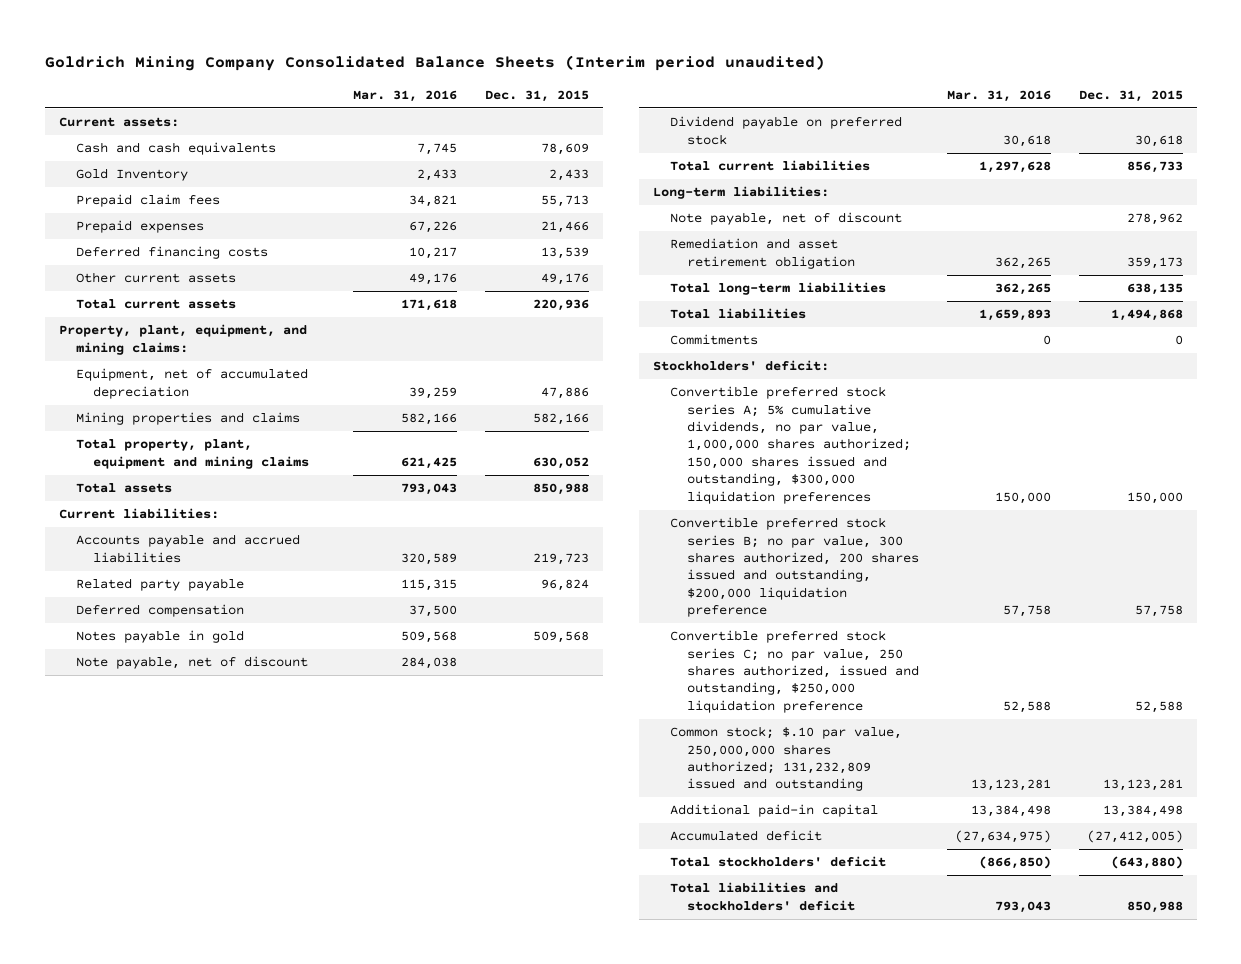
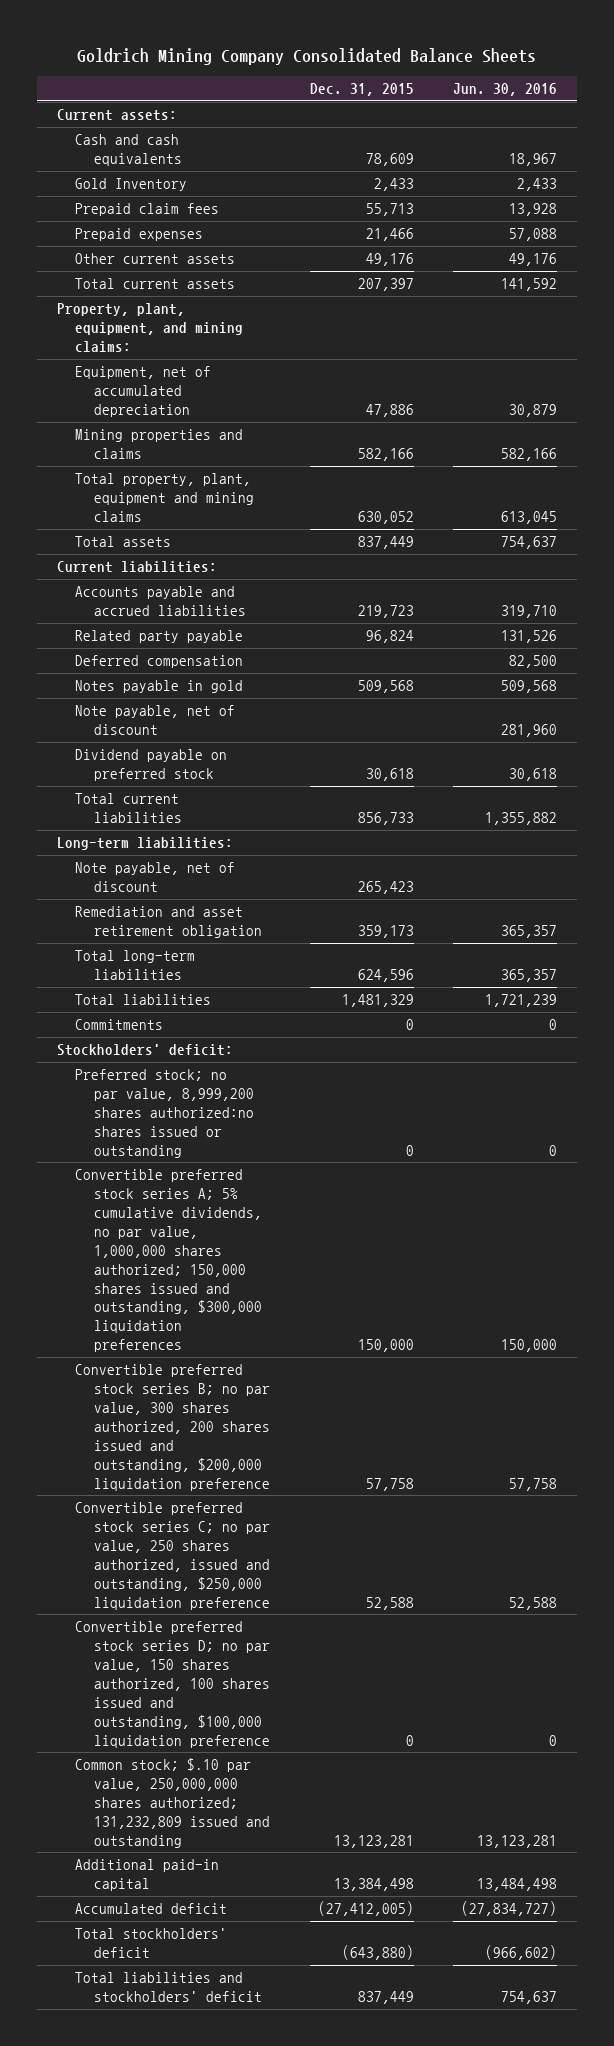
- Goldrich Mining Company Consolidated Balance Sheets (Interim period unaudited)
+ Goldrich Mining Company Consolidated Balance Sheets
- | Mar. 31, 2016 | Dec. 31, 2015
+ | Dec. 31, 2015 | Jun. 30, 2016
- Deferred financing costs | 10,217 | 13,539
- Total current assets | 171,618 | 220,936
+ Total current assets | 207,397 | 141,592
- Total assets | 793,043 | 850,988
+ Total assets | 837,449 | 754,637
- Note payable, net of discount | | 278,962
+ Note payable, net of discount | 265,423 |
- Total long-term liabilities | 362,265 | 638,135
- Total liabilities | 1,659,893 | 1,494,868
+ Total long-term liabilities | 624,596 | 365,357
+ Total liabilities | 1,481,329 | 1,721,239
+ Preferred stock; no par value, 8,999,200 shares authorized:no shares issued or outstanding | 0 | 0
+ Convertible preferred stock series D; no par value, 150 shares authorized, 100 shares issued and outstanding, $100,000 liquidation preference | 0 | 0
- Total liabilities and stockholders' deficit | 793,043 | 850,988
+ Total liabilities and stockholders' deficit | 837,449 | 754,637

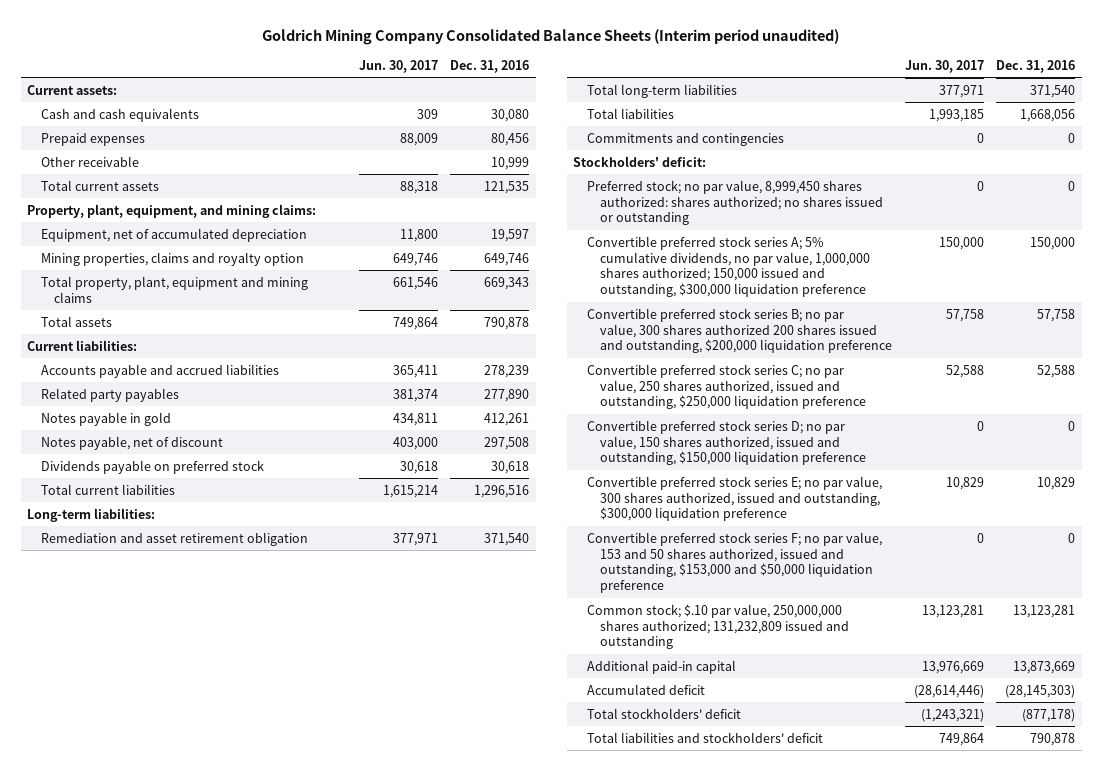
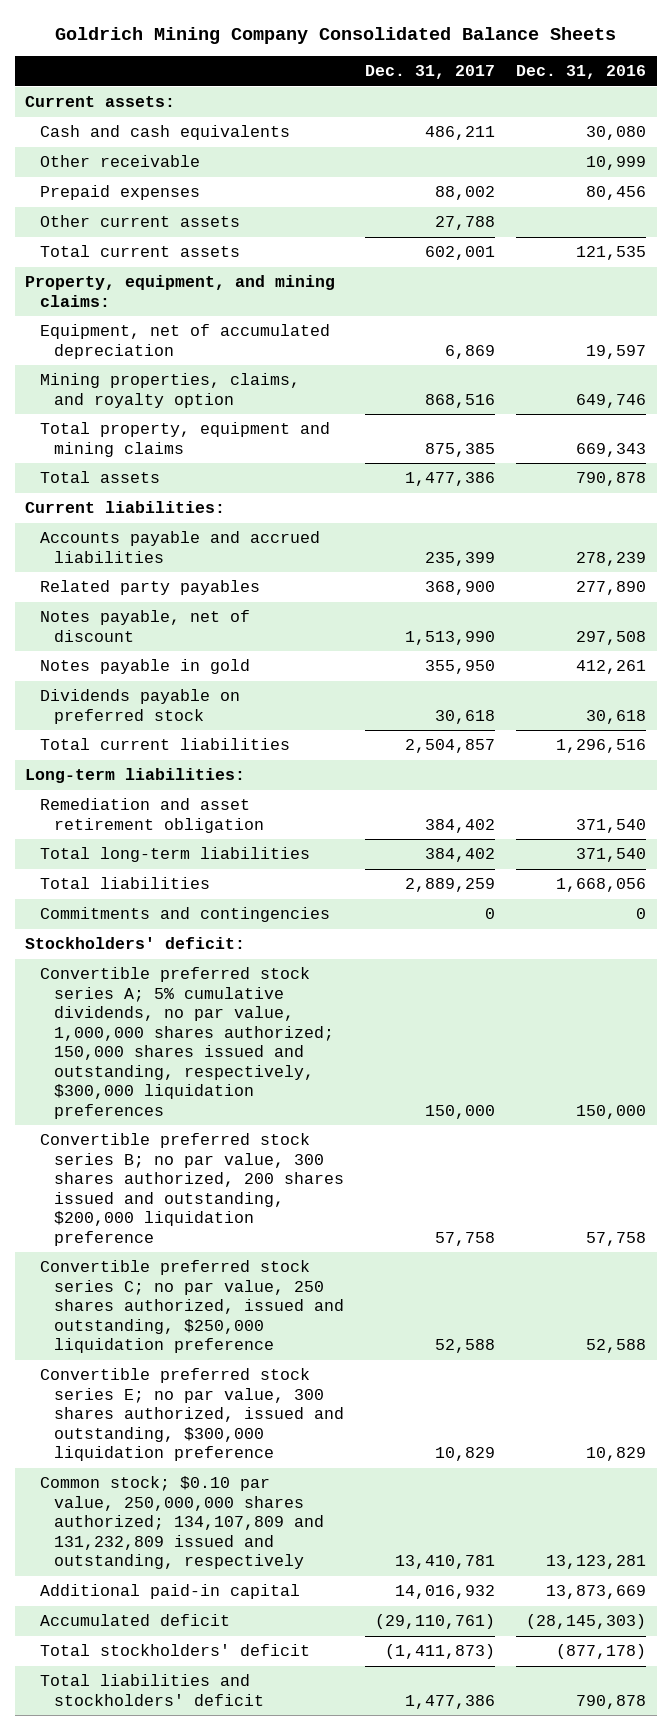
- Goldrich Mining Company Consolidated Balance Sheets (Interim period unaudited)
+ Goldrich Mining Company Consolidated Balance Sheets
- | Jun. 30, 2017 | Dec. 31, 2016
+ | Dec. 31, 2017 | Dec. 31, 2016
moved down: Prepaid expenses | 88,002 | 80,456
+ Other current assets | 27,788 |
- Property, plant, equipment, and mining claims:
+ Property, equipment, and mining claims:
- Mining properties, claims and royalty option | 649,746 | 649,746
- Total property, plant, equipment and mining claims | 661,546 | 669,343
+ Mining properties, claims, and royalty option | 868,516 | 649,746
+ Total property, equipment and mining claims | 875,385 | 669,343
moved down: Notes payable in gold | 355,950 | 412,261
- Preferred stock; no par value, 8,999,450 shares authorized: shares authorized; no shares issued or outstanding | 0 | 0
- Convertible preferred stock series A; 5% cumulative dividends, no par value, 1,000,000 shares authorized; 150,000 issued and outstanding, $300,000 liquidation preference | 150,000 | 150,000
- Convertible preferred stock series B; no par value, 300 shares authorized 200 shares issued and outstanding, $200,000 liquidation preference | 57,758 | 57,758
+ Convertible preferred stock series A; 5% cumulative dividends, no par value, 1,000,000 shares authorized; 150,000 shares issued and outstanding, respectively, $300,000 liquidation preferences | 150,000 | 150,000
+ Convertible preferred stock series B; no par value, 300 shares authorized, 200 shares issued and outstanding, $200,000 liquidation preference | 57,758 | 57,758
- Convertible preferred stock series D; no par value, 150 shares authorized, issued and outstanding, $150,000 liquidation preference | 0 | 0
- Convertible preferred stock series F; no par value, 153 and 50 shares authorized, issued and outstanding, $153,000 and $50,000 liquidation preference | 0 | 0
- Common stock; $.10 par value, 250,000,000 shares authorized; 131,232,809 issued and outstanding | 13,123,281 | 13,123,281
+ Common stock; $0.10 par value, 250,000,000 shares authorized; 134,107,809 and 131,232,809 issued and outstanding, respectively | 13,410,781 | 13,123,281

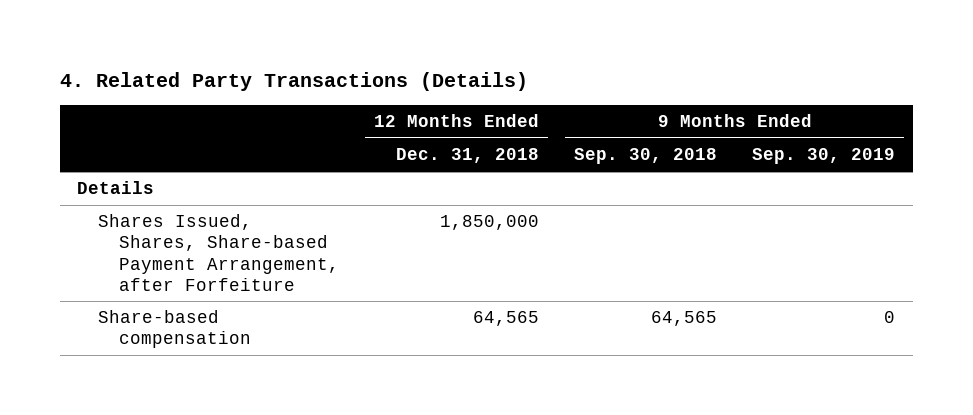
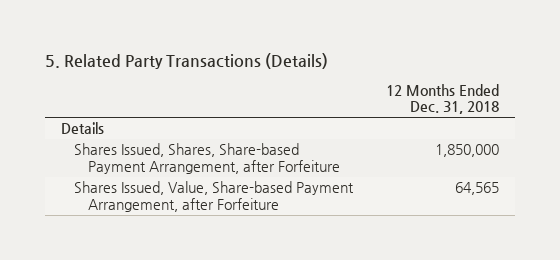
- 4. Related Party Transactions (Details)
+ 5. Related Party Transactions (Details)
- | 12 Months Ended Dec. 31, 2018 | 9 Months Ended Sep. 30, 2018 | 9 Months Ended Sep. 30, 2019
+ | 12 Months Ended Dec. 31, 2018
- Share-based compensation | 64,565 | 64,565 | 0
+ Shares Issued, Value, Share-based Payment Arrangement, after Forfeiture | 64,565

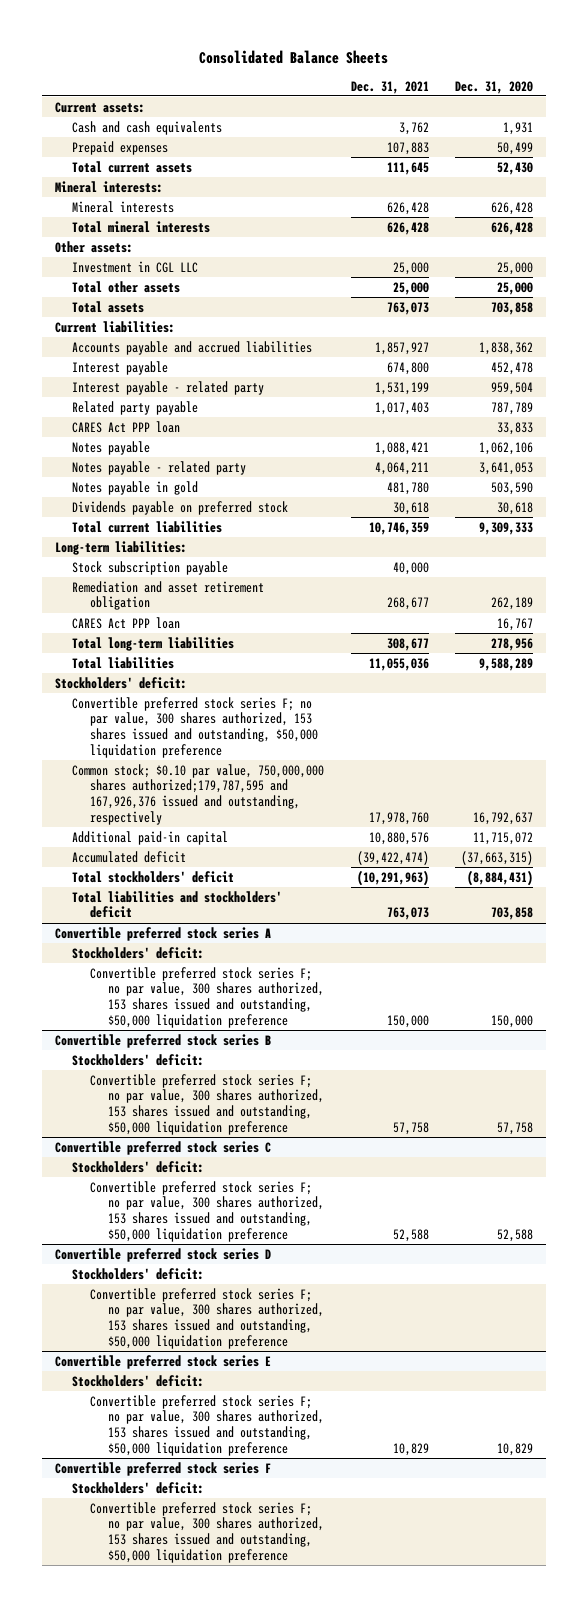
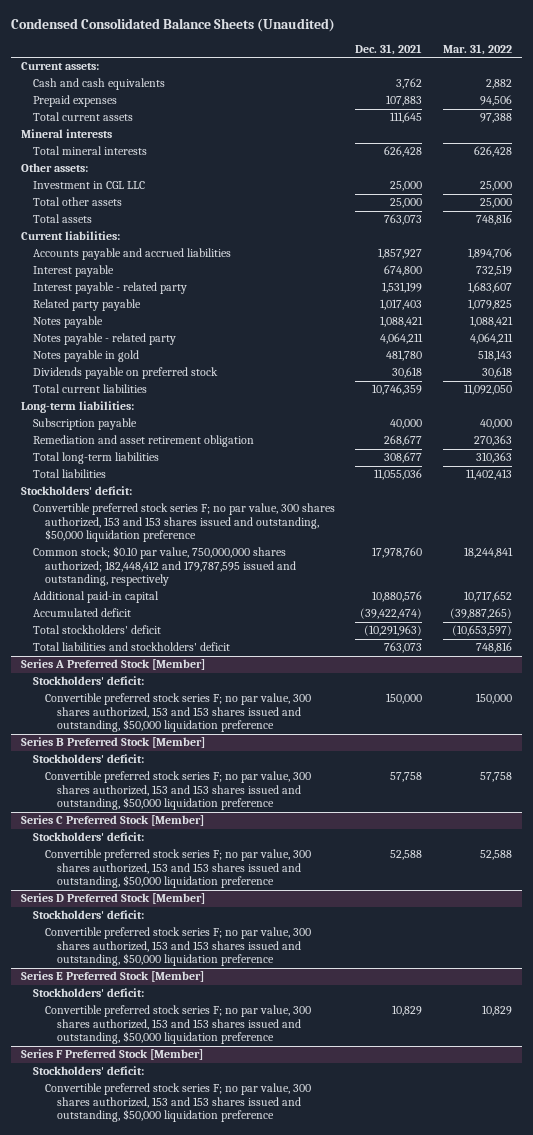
- Consolidated Balance Sheets
+ Condensed Consolidated Balance Sheets (Unaudited)
- | Dec. 31, 2021 | Dec. 31, 2020
+ | Dec. 31, 2021 | Mar. 31, 2022
- Mineral interests:
- Mineral interests | 626,428 | 626,428
+ Mineral interests
- CARES Act PPP loan | | 33,833
- Stock subscription payable | 40,000 |
+ Subscription payable | 40,000 | 40,000
- CARES Act PPP loan | | 16,767
- Convertible preferred stock series F; no par value, 300 shares authorized, 153 shares issued and outstanding, $50,000 liquidation preference
- Common stock; $0.10 par value, 750,000,000 shares authorized;179,787,595 and 167,926,376 issued and outstanding, respectively | 17,978,760 | 16,792,637
+ Convertible preferred stock series F; no par value, 300 shares authorized, 153 and 153 shares issued and outstanding, $50,000 liquidation preference
+ Common stock; $0.10 par value, 750,000,000 shares authorized; 182,448,412 and 179,787,595 issued and outstanding, respectively | 17,978,760 | 18,244,841
- Convertible preferred stock series A
+ Series A Preferred Stock [Member]
- Convertible preferred stock series F; no par value, 300 shares authorized, 153 shares issued and outstanding, $50,000 liquidation preference | 150,000 | 150,000
- Convertible preferred stock series B
+ Convertible preferred stock series F; no par value, 300 shares authorized, 153 and 153 shares issued and outstanding, $50,000 liquidation preference | 150,000 | 150,000
+ Series B Preferred Stock [Member]
- Convertible preferred stock series F; no par value, 300 shares authorized, 153 shares issued and outstanding, $50,000 liquidation preference | 57,758 | 57,758
- Convertible preferred stock series C
+ Convertible preferred stock series F; no par value, 300 shares authorized, 153 and 153 shares issued and outstanding, $50,000 liquidation preference | 57,758 | 57,758
+ Series C Preferred Stock [Member]
- Convertible preferred stock series F; no par value, 300 shares authorized, 153 shares issued and outstanding, $50,000 liquidation preference | 52,588 | 52,588
- Convertible preferred stock series D
+ Convertible preferred stock series F; no par value, 300 shares authorized, 153 and 153 shares issued and outstanding, $50,000 liquidation preference | 52,588 | 52,588
+ Series D Preferred Stock [Member]
- Convertible preferred stock series F; no par value, 300 shares authorized, 153 shares issued and outstanding, $50,000 liquidation preference
- Convertible preferred stock series E
+ Convertible preferred stock series F; no par value, 300 shares authorized, 153 and 153 shares issued and outstanding, $50,000 liquidation preference
+ Series E Preferred Stock [Member]
- Convertible preferred stock series F; no par value, 300 shares authorized, 153 shares issued and outstanding, $50,000 liquidation preference | 10,829 | 10,829
- Convertible preferred stock series F
+ Convertible preferred stock series F; no par value, 300 shares authorized, 153 and 153 shares issued and outstanding, $50,000 liquidation preference | 10,829 | 10,829
+ Series F Preferred Stock [Member]
- Convertible preferred stock series F; no par value, 300 shares authorized, 153 shares issued and outstanding, $50,000 liquidation preference
+ Convertible preferred stock series F; no par value, 300 shares authorized, 153 and 153 shares issued and outstanding, $50,000 liquidation preference

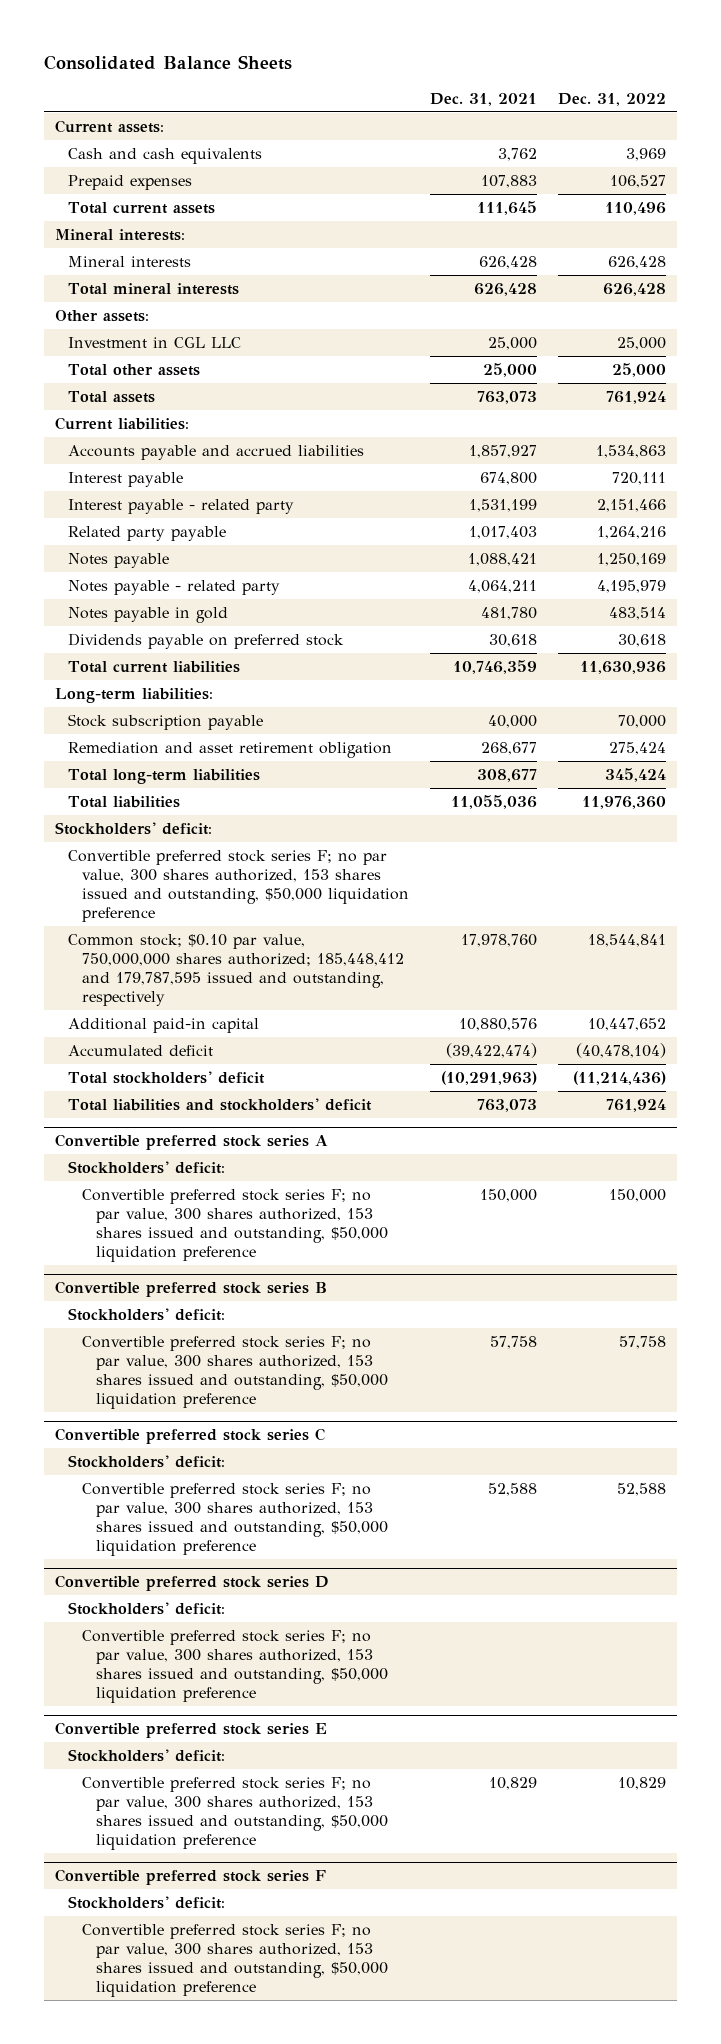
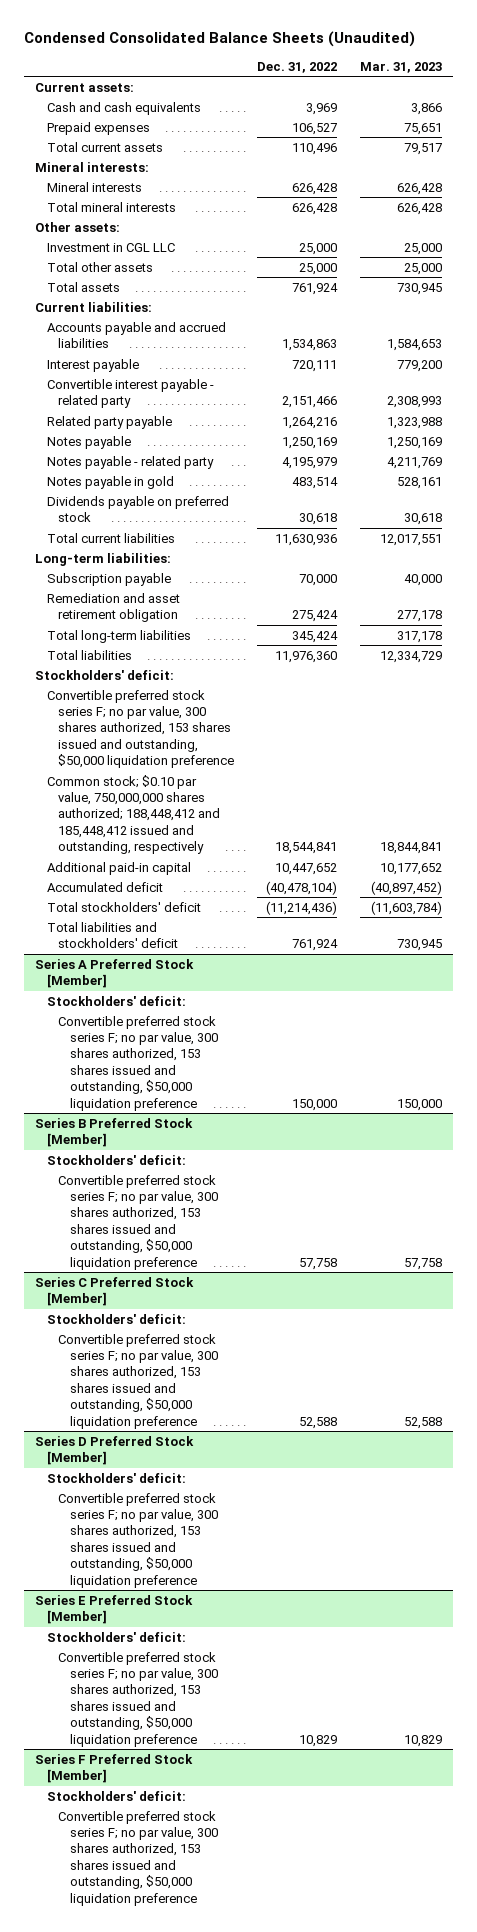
- Consolidated Balance Sheets
+ Condensed Consolidated Balance Sheets (Unaudited)
- | Dec. 31, 2021 | Dec. 31, 2022
+ | Dec. 31, 2022 | Mar. 31, 2023
- Interest payable - related party | 1,531,199 | 2,151,466
+ Convertible interest payable - related party | 2,151,466 | 2,308,993
- Stock subscription payable | 40,000 | 70,000
+ Subscription payable | 70,000 | 40,000
- Common stock; $0.10 par value, 750,000,000 shares authorized; 185,448,412 and 179,787,595 issued and outstanding, respectively | 17,978,760 | 18,544,841
+ Common stock; $0.10 par value, 750,000,000 shares authorized; 188,448,412 and 185,448,412 issued and outstanding, respectively | 18,544,841 | 18,844,841
- Convertible preferred stock series A
+ Series A Preferred Stock [Member]
- Convertible preferred stock series B
+ Series B Preferred Stock [Member]
- Convertible preferred stock series C
+ Series C Preferred Stock [Member]
- Convertible preferred stock series D
+ Series D Preferred Stock [Member]
- Convertible preferred stock series E
+ Series E Preferred Stock [Member]
- Convertible preferred stock series F
+ Series F Preferred Stock [Member]

